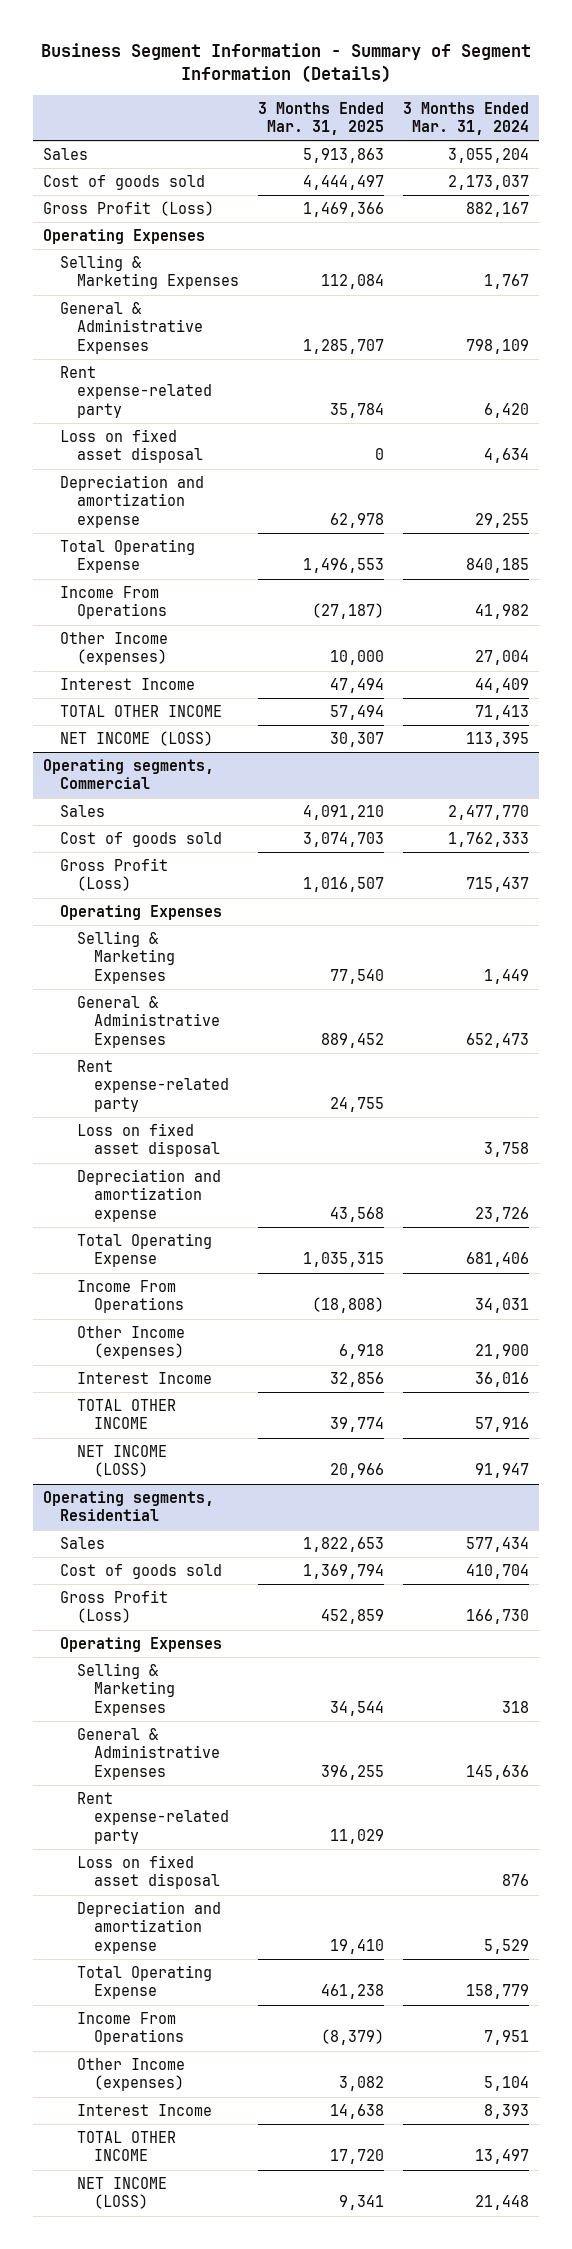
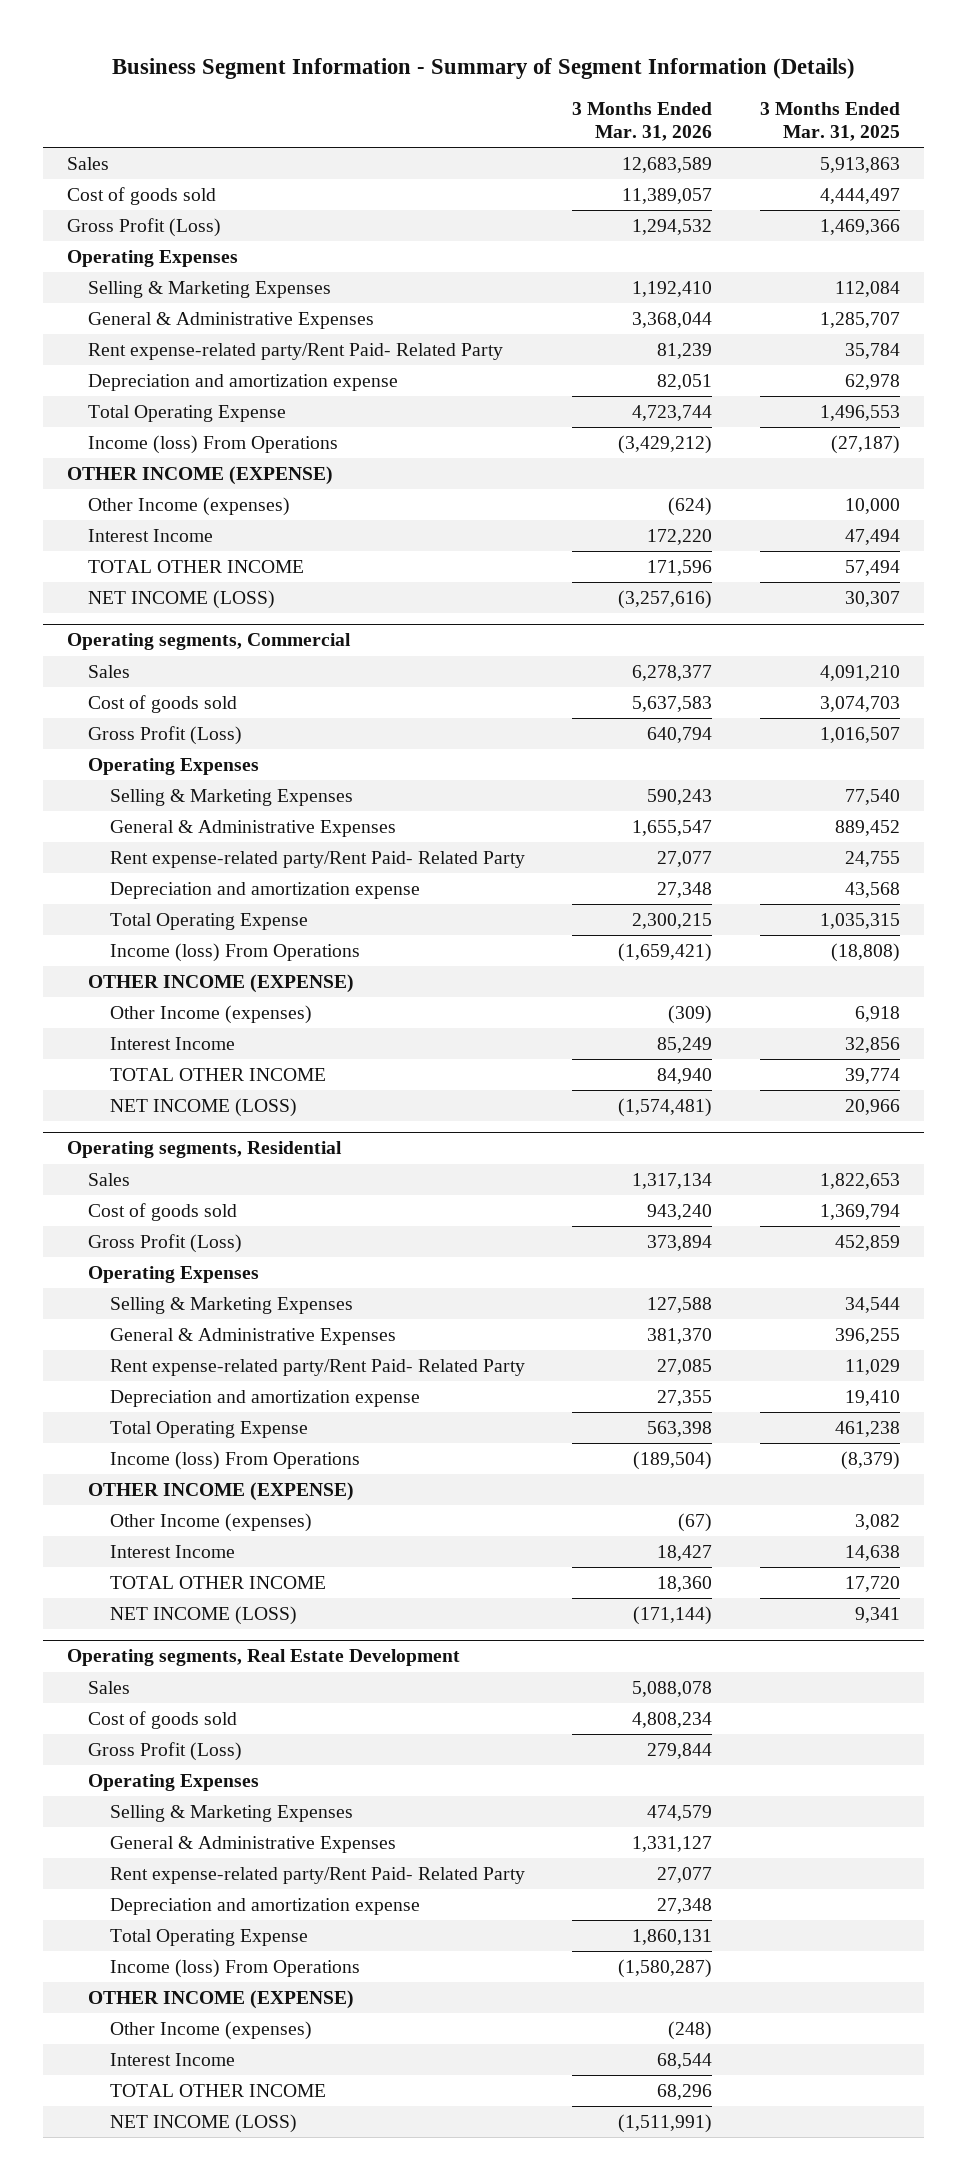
- | 3 Months Ended Mar. 31, 2025 | 3 Months Ended Mar. 31, 2024
+ | 3 Months Ended Mar. 31, 2026 | 3 Months Ended Mar. 31, 2025
- Rent expense-related party | 35,784 | 6,420
- Loss on fixed asset disposal | 0 | 4,634
+ Rent expense-related party/Rent Paid- Related Party | 81,239 | 35,784
- Income From Operations | (27,187) | 41,982
+ Income (loss) From Operations | (3,429,212) | (27,187)
+ OTHER INCOME (EXPENSE)
@ Operating segments, Commercial
- Rent expense-related party | 24,755 |
- Loss on fixed asset disposal | | 3,758
+ Rent expense-related party/Rent Paid- Related Party | 27,077 | 24,755
- Income From Operations | (18,808) | 34,031
+ Income (loss) From Operations | (1,659,421) | (18,808)
+ OTHER INCOME (EXPENSE)
@ Operating segments, Residential
- Rent expense-related party | 11,029 |
- Loss on fixed asset disposal | | 876
+ Rent expense-related party/Rent Paid- Related Party | 27,085 | 11,029
- Income From Operations | (8,379) | 7,951
+ Income (loss) From Operations | (189,504) | (8,379)
+ OTHER INCOME (EXPENSE)
+ Operating segments, Real Estate Development
+ Sales | 5,088,078 |
+ Cost of goods sold | 4,808,234 |
+ Gross Profit (Loss) | 279,844 |
+ Operating Expenses
+ Selling & Marketing Expenses | 474,579 |
+ General & Administrative Expenses | 1,331,127 |
+ Rent expense-related party/Rent Paid- Related Party | 27,077 |
+ Depreciation and amortization expense | 27,348 |
+ Total Operating Expense | 1,860,131 |
+ Income (loss) From Operations | (1,580,287) |
+ OTHER INCOME (EXPENSE)
+ Other Income (expenses) | (248) |
+ Interest Income | 68,544 |
+ TOTAL OTHER INCOME | 68,296 |
+ NET INCOME (LOSS) | (1,511,991) |

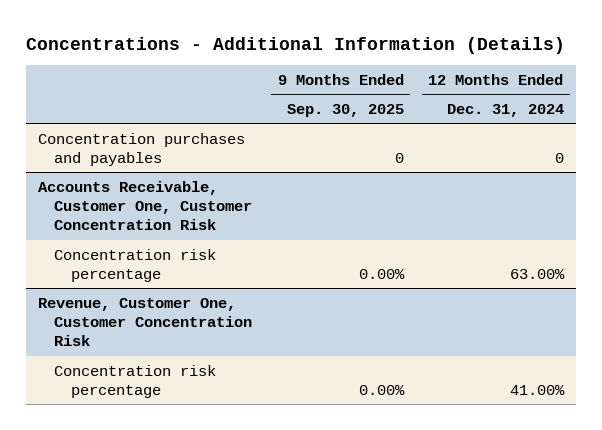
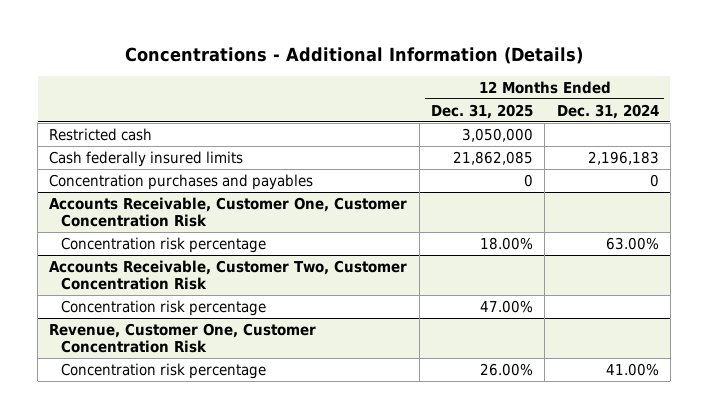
- | 9 Months Ended Sep. 30, 2025 | 12 Months Ended Dec. 31, 2024
+ | 12 Months Ended Dec. 31, 2025 | 12 Months Ended Dec. 31, 2024
+ Restricted cash | 3,050,000 |
+ Cash federally insured limits | 21,862,085 | 2,196,183
+ Accounts Receivable, Customer Two, Customer Concentration Risk
+ Concentration risk percentage | 47.00% |

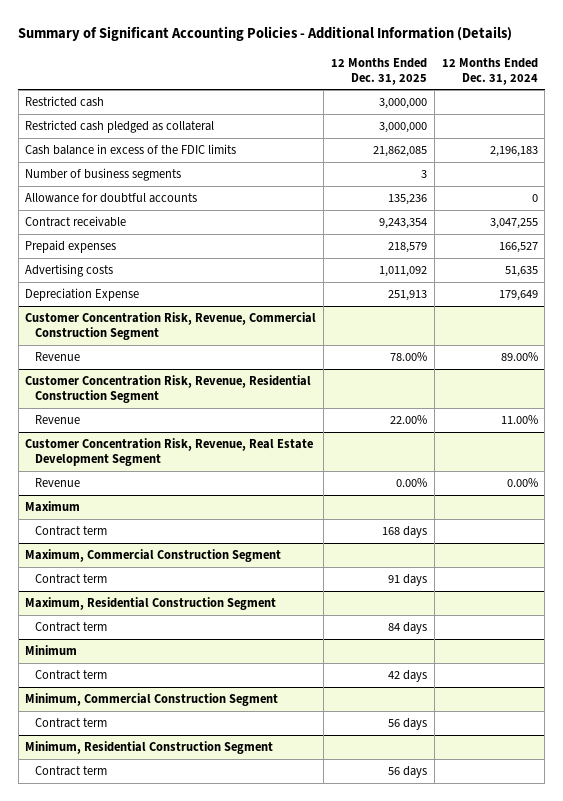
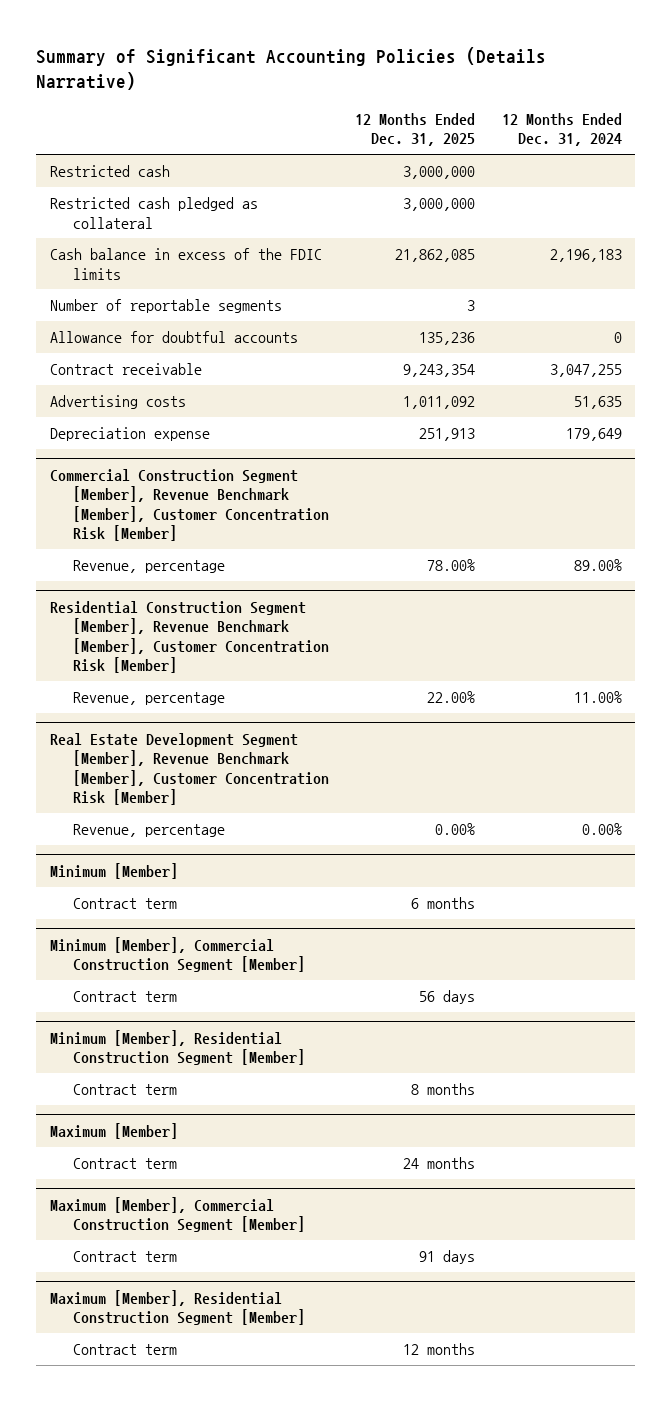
- Summary of Significant Accounting Policies - Additional Information (Details)
+ Summary of Significant Accounting Policies (Details Narrative)
- Number of business segments | 3 |
+ Number of reportable segments | 3 |
- Prepaid expenses | 218,579 | 166,527
- Depreciation Expense | 251,913 | 179,649
- Customer Concentration Risk, Revenue, Commercial Construction Segment
- Revenue | 78.00% | 89.00%
- Customer Concentration Risk, Revenue, Residential Construction Segment
- Revenue | 22.00% | 11.00%
- Customer Concentration Risk, Revenue, Real Estate Development Segment
- Revenue | 0.00% | 0.00%
- Maximum
- Contract term | 168 days |
- Maximum, Commercial Construction Segment
- Contract term | 91 days |
- Maximum, Residential Construction Segment
- Contract term | 84 days |
- Minimum
- Contract term | 42 days |
- Minimum, Commercial Construction Segment
- Contract term | 56 days |
- Minimum, Residential Construction Segment
+ Depreciation expense | 251,913 | 179,649
+ Commercial Construction Segment [Member], Revenue Benchmark [Member], Customer Concentration Risk [Member]
+ Revenue, percentage | 78.00% | 89.00%
+ Residential Construction Segment [Member], Revenue Benchmark [Member], Customer Concentration Risk [Member]
+ Revenue, percentage | 22.00% | 11.00%
+ Real Estate Development Segment [Member], Revenue Benchmark [Member], Customer Concentration Risk [Member]
+ Revenue, percentage | 0.00% | 0.00%
+ Minimum [Member]
+ Contract term | 6 months |
+ Minimum [Member], Commercial Construction Segment [Member]
+ Minimum [Member], Residential Construction Segment [Member]
+ Contract term | 8 months |
+ Maximum [Member]
+ Contract term | 24 months |
+ Maximum [Member], Commercial Construction Segment [Member]
+ Contract term | 91 days |
+ Maximum [Member], Residential Construction Segment [Member]
+ Contract term | 12 months |

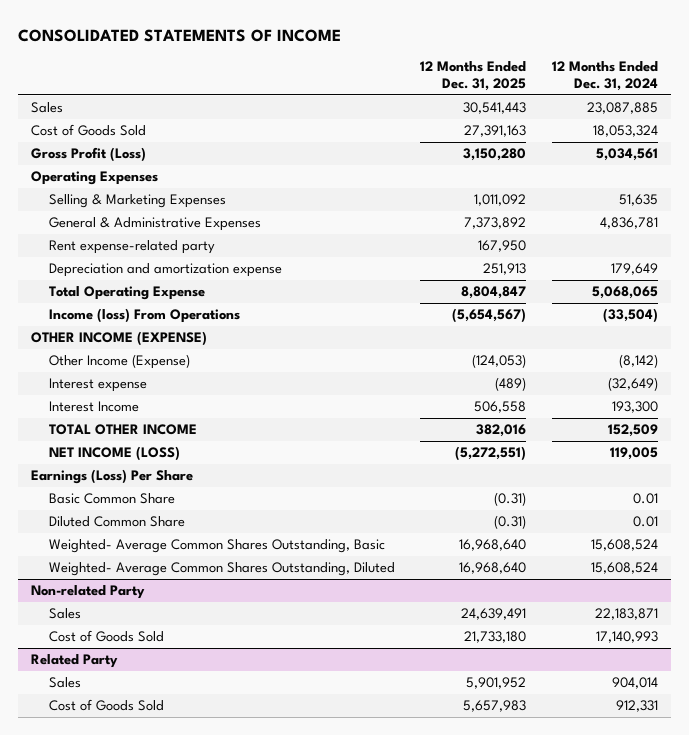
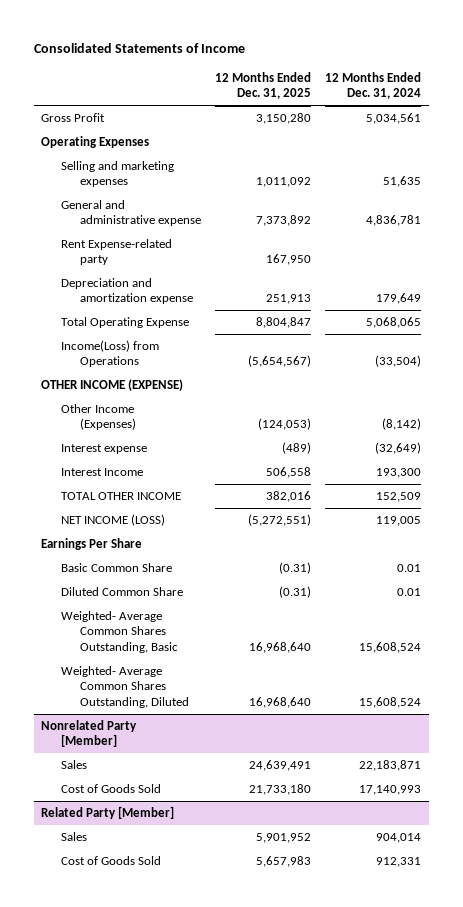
- CONSOLIDATED STATEMENTS OF INCOME
+ Consolidated Statements of Income
- Sales | 30,541,443 | 23,087,885
- Cost of Goods Sold | 27,391,163 | 18,053,324
- Gross Profit (Loss) | 3,150,280 | 5,034,561
+ Gross Profit | 3,150,280 | 5,034,561
- Selling & Marketing Expenses | 1,011,092 | 51,635
- General & Administrative Expenses | 7,373,892 | 4,836,781
- Rent expense-related party | 167,950 |
+ Selling and marketing expenses | 1,011,092 | 51,635
+ General and administrative expense | 7,373,892 | 4,836,781
+ Rent Expense-related party | 167,950 |
- Income (loss) From Operations | (5,654,567) | (33,504)
+ Income(Loss) from Operations | (5,654,567) | (33,504)
- Other Income (Expense) | (124,053) | (8,142)
+ Other Income (Expenses) | (124,053) | (8,142)
- Earnings (Loss) Per Share
+ Earnings Per Share
- Non-related Party
+ Nonrelated Party [Member]
- Related Party
+ Related Party [Member]

